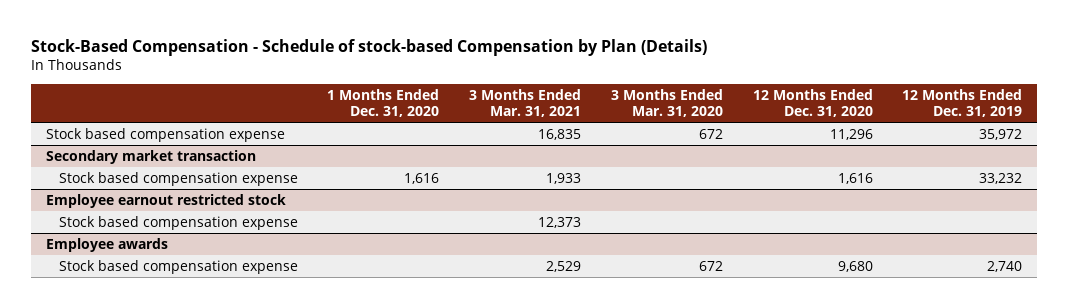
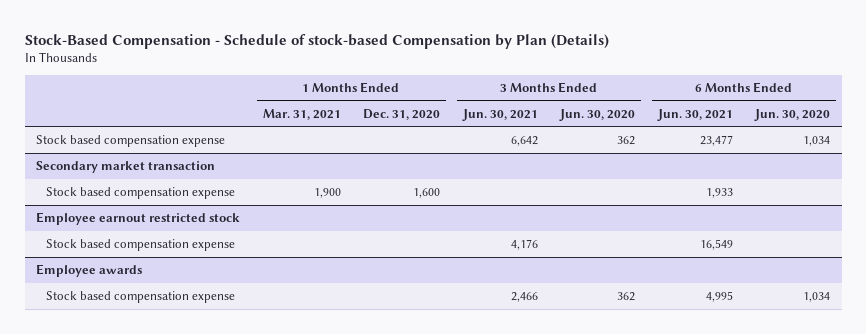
- | 1 Months Ended Dec. 31, 2020 | 3 Months Ended Mar. 31, 2021 | 3 Months Ended Mar. 31, 2020 | 12 Months Ended Dec. 31, 2020 | 12 Months Ended Dec. 31, 2019
+ | 1 Months Ended Mar. 31, 2021 | 1 Months Ended Dec. 31, 2020 | 3 Months Ended Jun. 30, 2021 | 3 Months Ended Jun. 30, 2020 | 6 Months Ended Jun. 30, 2021 | 6 Months Ended Jun. 30, 2020
@ Secondary market transaction
- Stock based compensation expense | 1,616 | 1,933 | | 1,616 | 33,232
+ Stock based compensation expense | 1,900 | 1,600 | | | 1,933 |

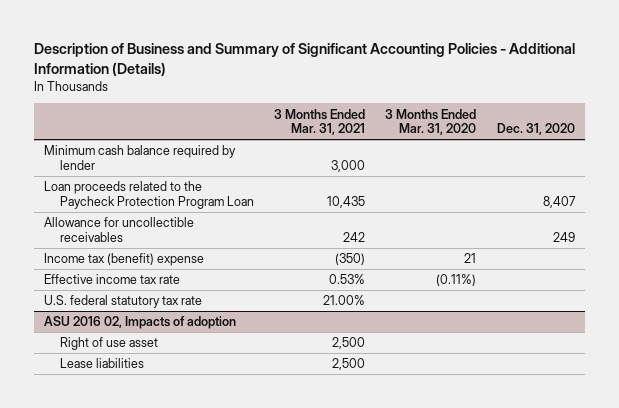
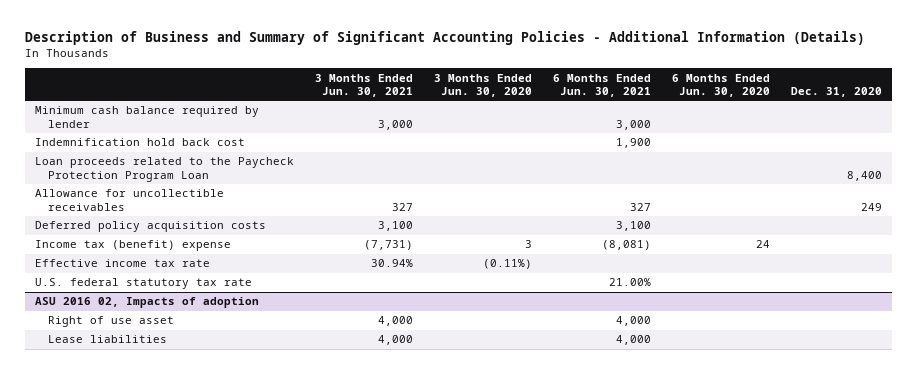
- | 3 Months Ended Mar. 31, 2021 | 3 Months Ended Mar. 31, 2020 | Dec. 31, 2020
+ | 3 Months Ended Jun. 30, 2021 | 3 Months Ended Jun. 30, 2020 | 6 Months Ended Jun. 30, 2021 | 6 Months Ended Jun. 30, 2020 | Dec. 31, 2020
- Loan proceeds related to the Paycheck Protection Program Loan | 10,435 | | 8,407
+ Indemnification hold back cost | | | 1,900 | |
+ Loan proceeds related to the Paycheck Protection Program Loan | | | | | 8,400
+ Deferred policy acquisition costs | 3,100 | | 3,100 | |

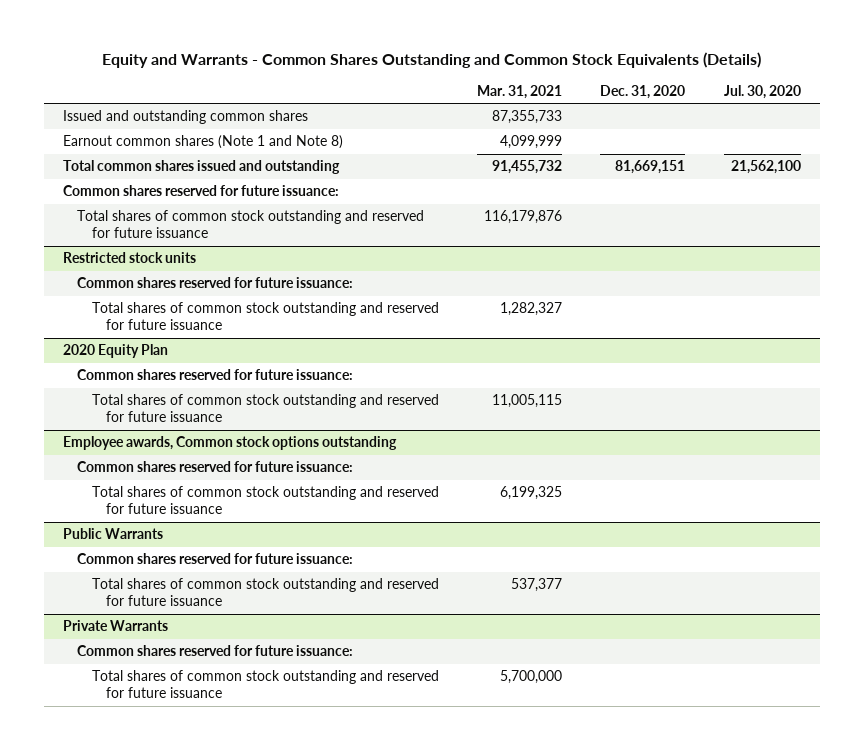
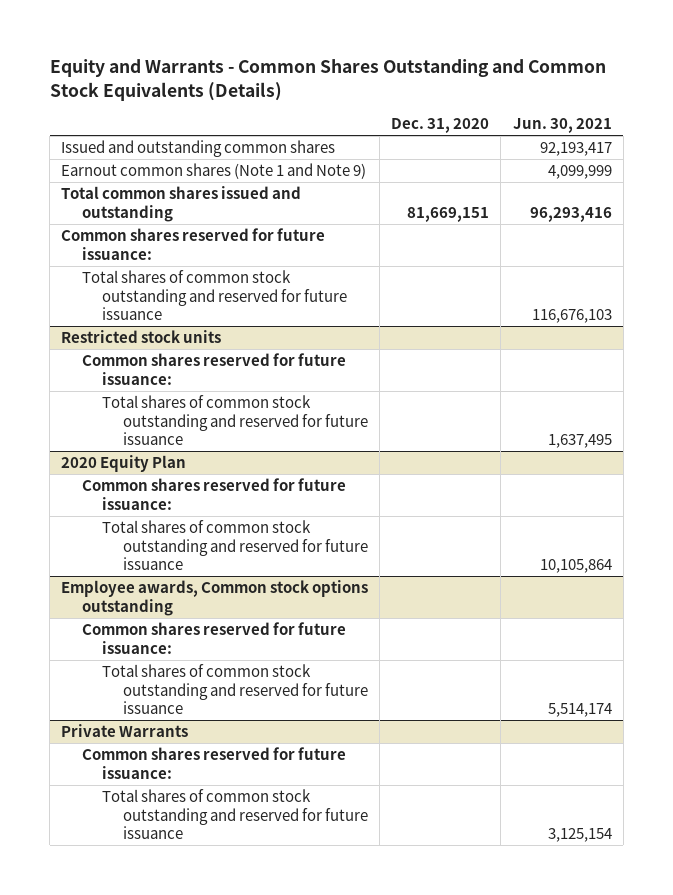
- | Mar. 31, 2021 | Dec. 31, 2020 | Jul. 30, 2020
+ | Dec. 31, 2020 | Jun. 30, 2021
- Earnout common shares (Note 1 and Note 8) | 4,099,999 | |
+ Earnout common shares (Note 1 and Note 9) | | 4,099,999
- Public Warrants
- Common shares reserved for future issuance:
- Total shares of common stock outstanding and reserved for future issuance | 537,377 | |

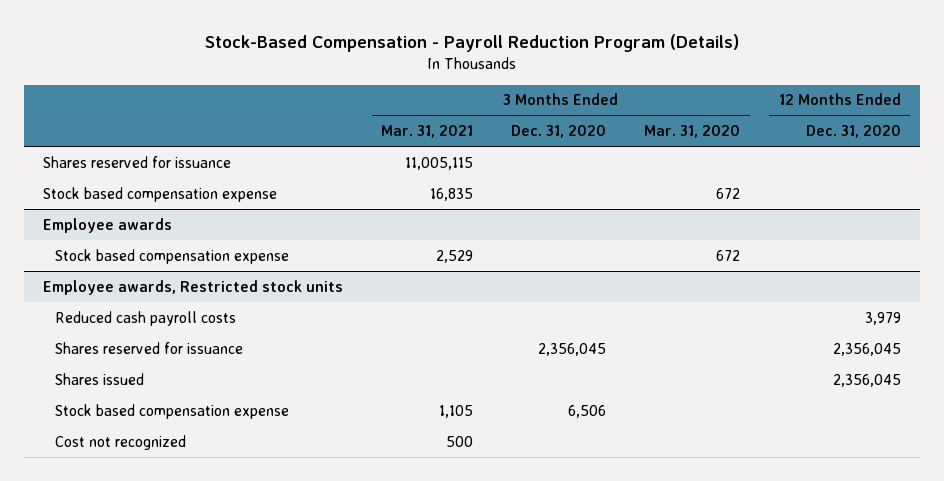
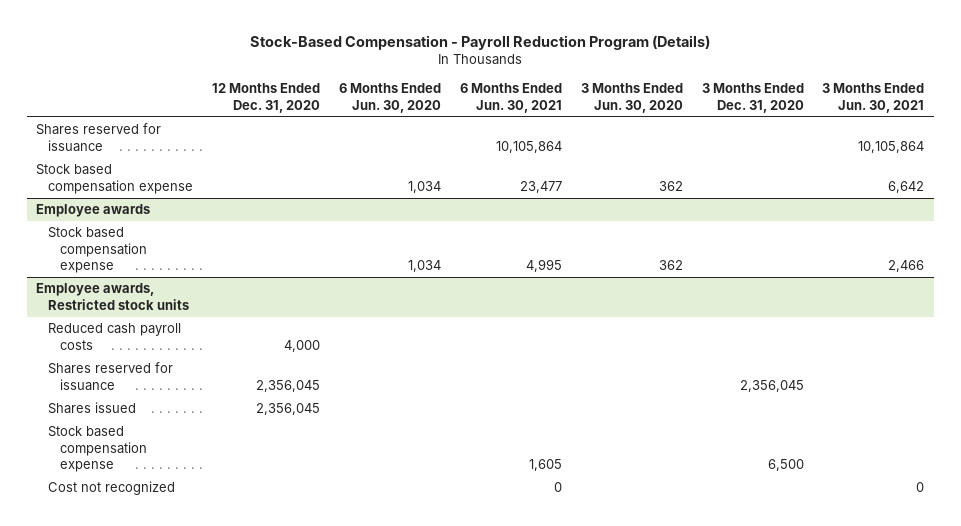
- | 3 Months Ended Mar. 31, 2021 | 3 Months Ended Dec. 31, 2020 | 3 Months Ended Mar. 31, 2020 | 12 Months Ended Dec. 31, 2020
+ | 12 Months Ended Dec. 31, 2020 | 6 Months Ended Jun. 30, 2020 | 6 Months Ended Jun. 30, 2021 | 3 Months Ended Jun. 30, 2020 | 3 Months Ended Dec. 31, 2020 | 3 Months Ended Jun. 30, 2021
@ Employee awards, Restricted stock units
- Reduced cash payroll costs | | | | 3,979
+ Reduced cash payroll costs | 4,000 | | | | |
- Stock based compensation expense | 1,105 | 6,506 | |
+ Stock based compensation expense | | | 1,605 | | 6,500 |

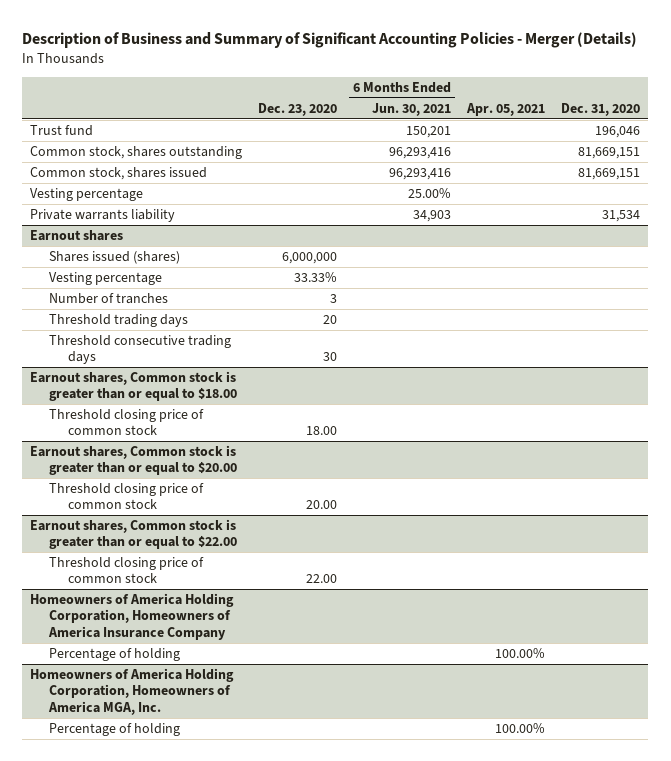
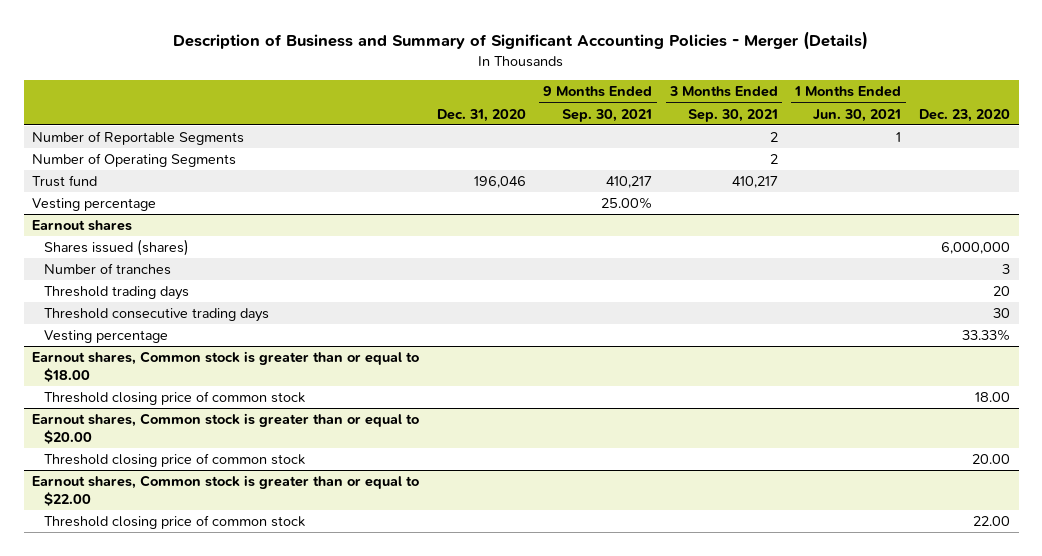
- | Dec. 23, 2020 | 6 Months Ended Jun. 30, 2021 | Apr. 05, 2021 | Dec. 31, 2020
+ | Dec. 31, 2020 | 9 Months Ended Sep. 30, 2021 | 3 Months Ended Sep. 30, 2021 | 1 Months Ended Jun. 30, 2021 | Dec. 23, 2020
+ Number of Reportable Segments | | | 2 | 1 |
+ Number of Operating Segments | | | 2 | |
- Common stock, shares outstanding | | 96,293,416 | | 81,669,151
- Common stock, shares issued | | 96,293,416 | | 81,669,151
- Private warrants liability | | 34,903 | | 31,534
@ Earnout shares
moved down: Vesting percentage | | | | | 33.33%
- Homeowners of America Holding Corporation, Homeowners of America Insurance Company
- Percentage of holding | | | 100.00% |
- Homeowners of America Holding Corporation, Homeowners of America MGA, Inc.
- Percentage of holding | | | 100.00% |

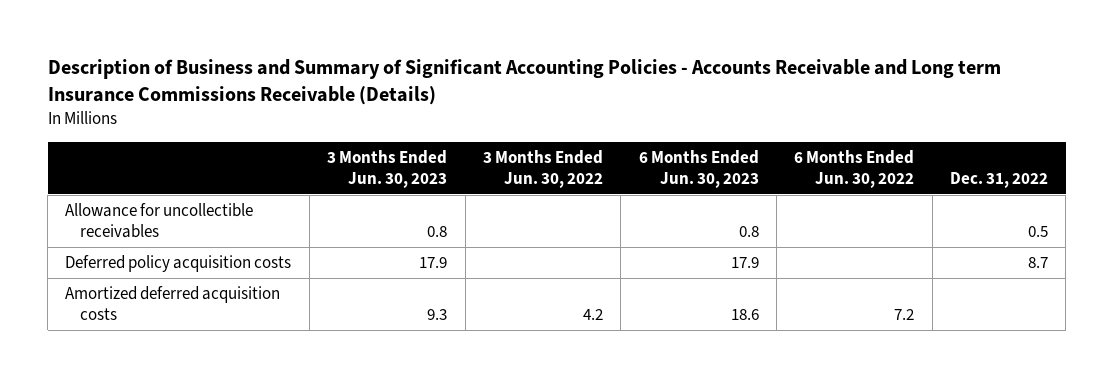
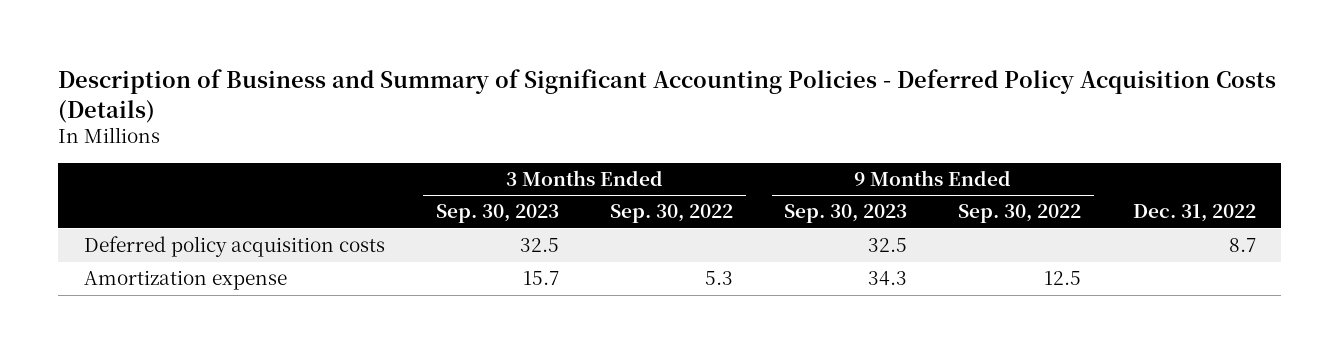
- Description of Business and Summary of Significant Accounting Policies - Accounts Receivable and Long term Insurance Commissions Receivable (Details)
+ Description of Business and Summary of Significant Accounting Policies - Deferred Policy Acquisition Costs (Details)
- | 3 Months Ended Jun. 30, 2023 | 3 Months Ended Jun. 30, 2022 | 6 Months Ended Jun. 30, 2023 | 6 Months Ended Jun. 30, 2022 | Dec. 31, 2022
+ | 3 Months Ended Sep. 30, 2023 | 3 Months Ended Sep. 30, 2022 | 9 Months Ended Sep. 30, 2023 | 9 Months Ended Sep. 30, 2022 | Dec. 31, 2022
- Allowance for uncollectible receivables | 0.8 | | 0.8 | | 0.5
- Amortized deferred acquisition costs | 9.3 | 4.2 | 18.6 | 7.2 |
+ Amortization expense | 15.7 | 5.3 | 34.3 | 12.5 |

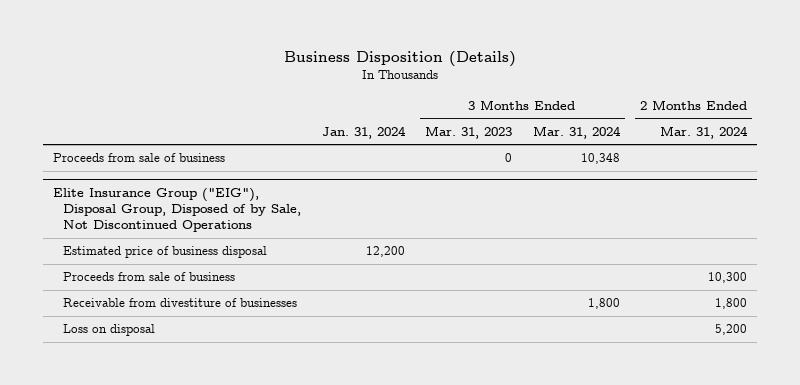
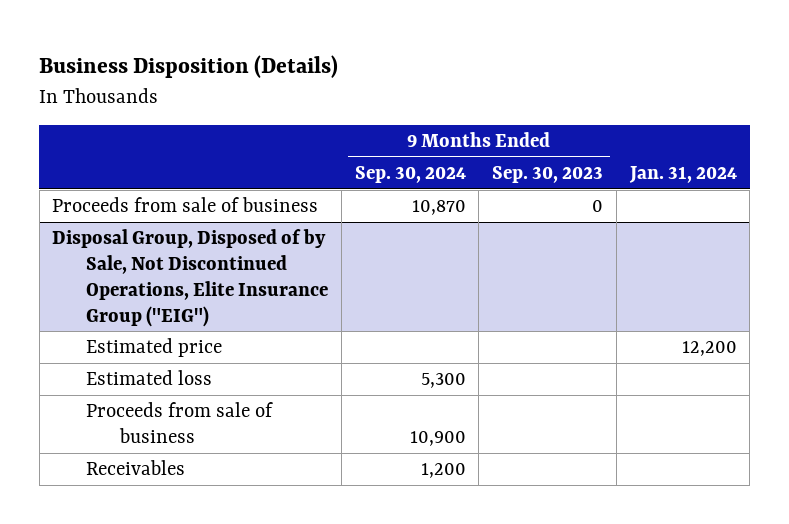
- | Jan. 31, 2024 | 3 Months Ended Mar. 31, 2023 | 3 Months Ended Mar. 31, 2024 | 2 Months Ended Mar. 31, 2024
+ | 9 Months Ended Sep. 30, 2024 | 9 Months Ended Sep. 30, 2023 | Jan. 31, 2024
- Elite Insurance Group ("EIG"), Disposal Group, Disposed of by Sale, Not Discontinued Operations
- Estimated price of business disposal | 12,200 | | |
+ Disposal Group, Disposed of by Sale, Not Discontinued Operations, Elite Insurance Group ("EIG")
+ Estimated price | | | 12,200
+ Estimated loss | 5,300 | |
- Receivable from divestiture of businesses | | | 1,800 | 1,800
- Loss on disposal | | | | 5,200
+ Receivables | 1,200 | |

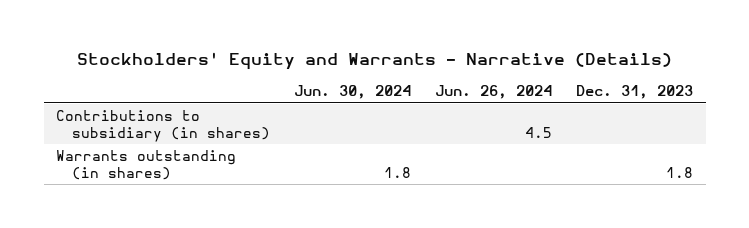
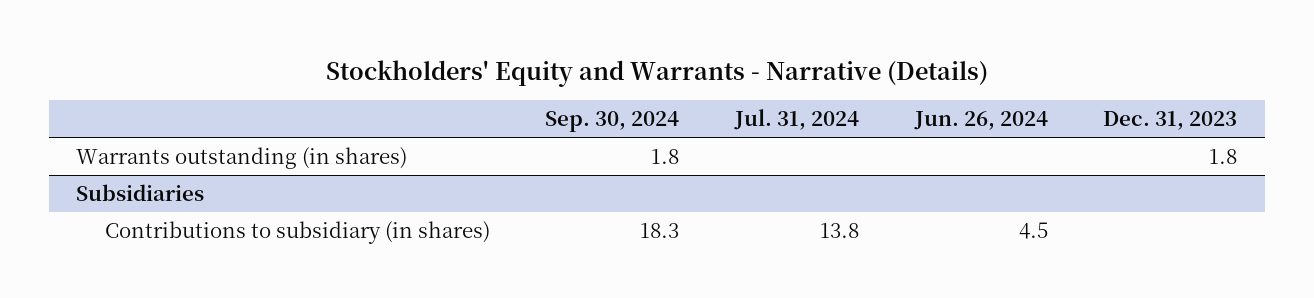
- | Jun. 30, 2024 | Jun. 26, 2024 | Dec. 31, 2023
+ | Sep. 30, 2024 | Jul. 31, 2024 | Jun. 26, 2024 | Dec. 31, 2023
- Contributions to subsidiary (in shares) | | 4.5 |
+ Subsidiaries
+ Contributions to subsidiary (in shares) | 18.3 | 13.8 | 4.5 |

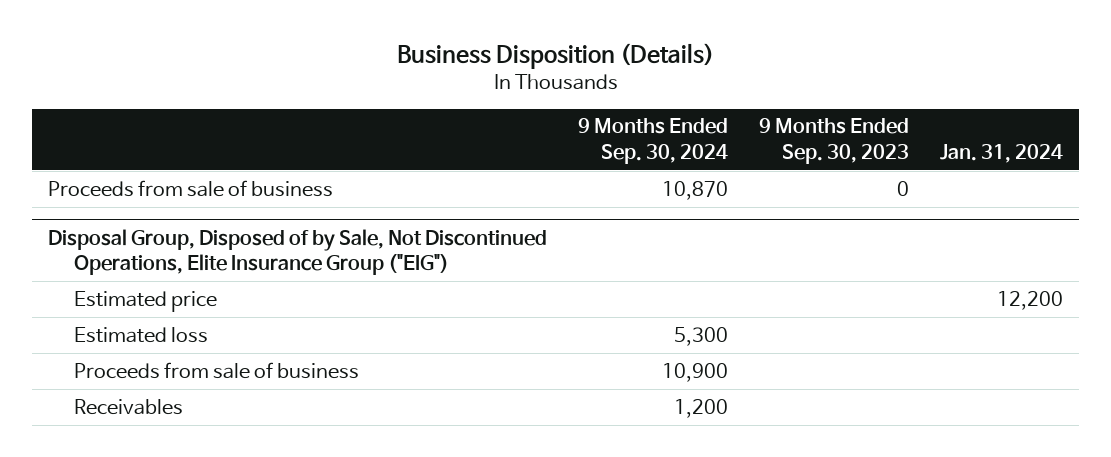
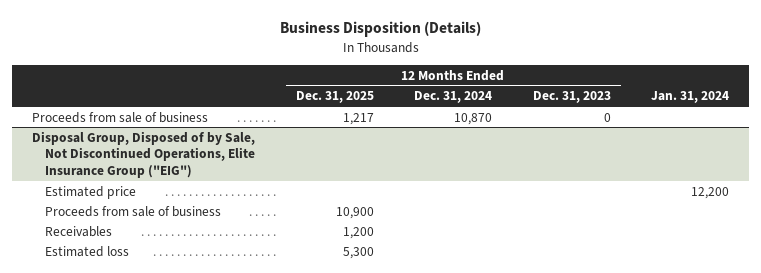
- | 9 Months Ended Sep. 30, 2024 | 9 Months Ended Sep. 30, 2023 | Jan. 31, 2024
+ | 12 Months Ended Dec. 31, 2025 | 12 Months Ended Dec. 31, 2024 | 12 Months Ended Dec. 31, 2023 | Jan. 31, 2024
@ Disposal Group, Disposed of by Sale, Not Discontinued Operations, Elite Insurance Group ("EIG")
moved down: Estimated loss | 5,300 | | |

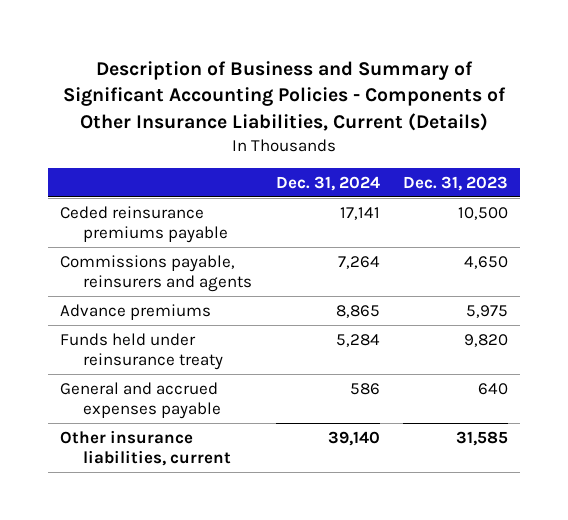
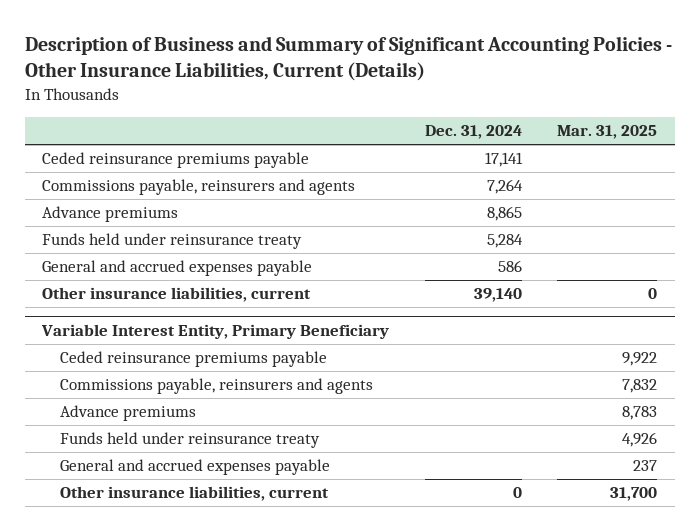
- Description of Business and Summary of Significant Accounting Policies - Components of Other Insurance Liabilities, Current (Details)
+ Description of Business and Summary of Significant Accounting Policies - Other Insurance Liabilities, Current (Details)
- | Dec. 31, 2024 | Dec. 31, 2023
+ | Dec. 31, 2024 | Mar. 31, 2025
+ Variable Interest Entity, Primary Beneficiary
+ Ceded reinsurance premiums payable | | 9,922
+ Commissions payable, reinsurers and agents | | 7,832
+ Advance premiums | | 8,783
+ Funds held under reinsurance treaty | | 4,926
+ General and accrued expenses payable | | 237
+ Other insurance liabilities, current | 0 | 31,700

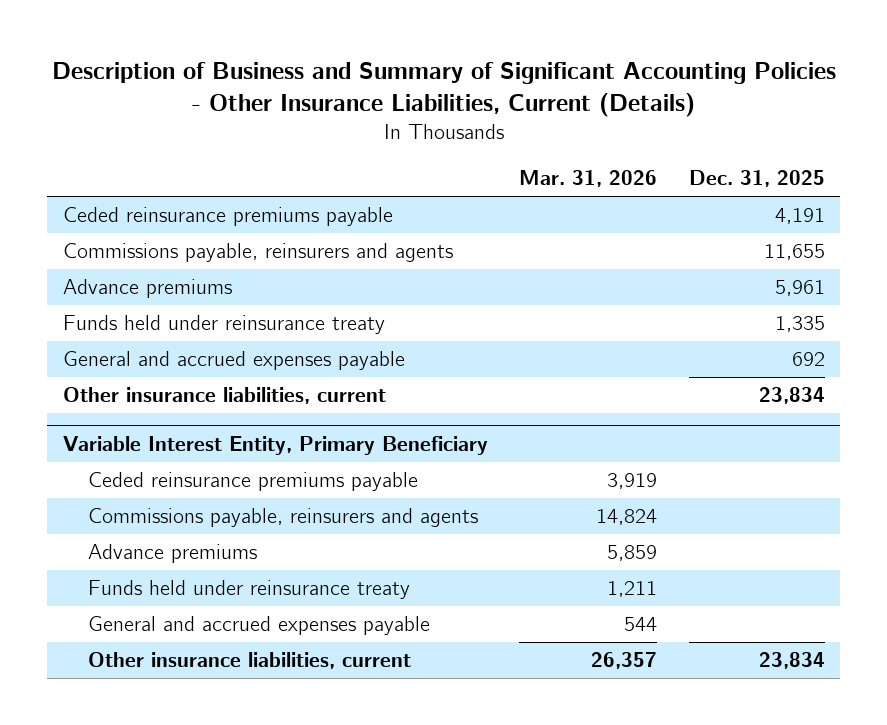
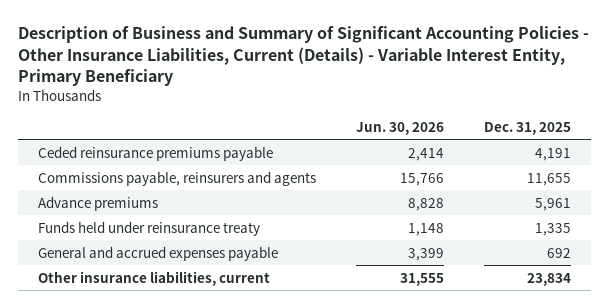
- Description of Business and Summary of Significant Accounting Policies - Other Insurance Liabilities, Current (Details)
+ Description of Business and Summary of Significant Accounting Policies - Other Insurance Liabilities, Current (Details) - Variable Interest Entity, Primary Beneficiary
- | Mar. 31, 2026 | Dec. 31, 2025
+ | Jun. 30, 2026 | Dec. 31, 2025
- Variable Interest Entity, Primary Beneficiary
- Ceded reinsurance premiums payable | 3,919 |
- Commissions payable, reinsurers and agents | 14,824 |
- Advance premiums | 5,859 |
- Funds held under reinsurance treaty | 1,211 |
- General and accrued expenses payable | 544 |
- Other insurance liabilities, current | 26,357 | 23,834

